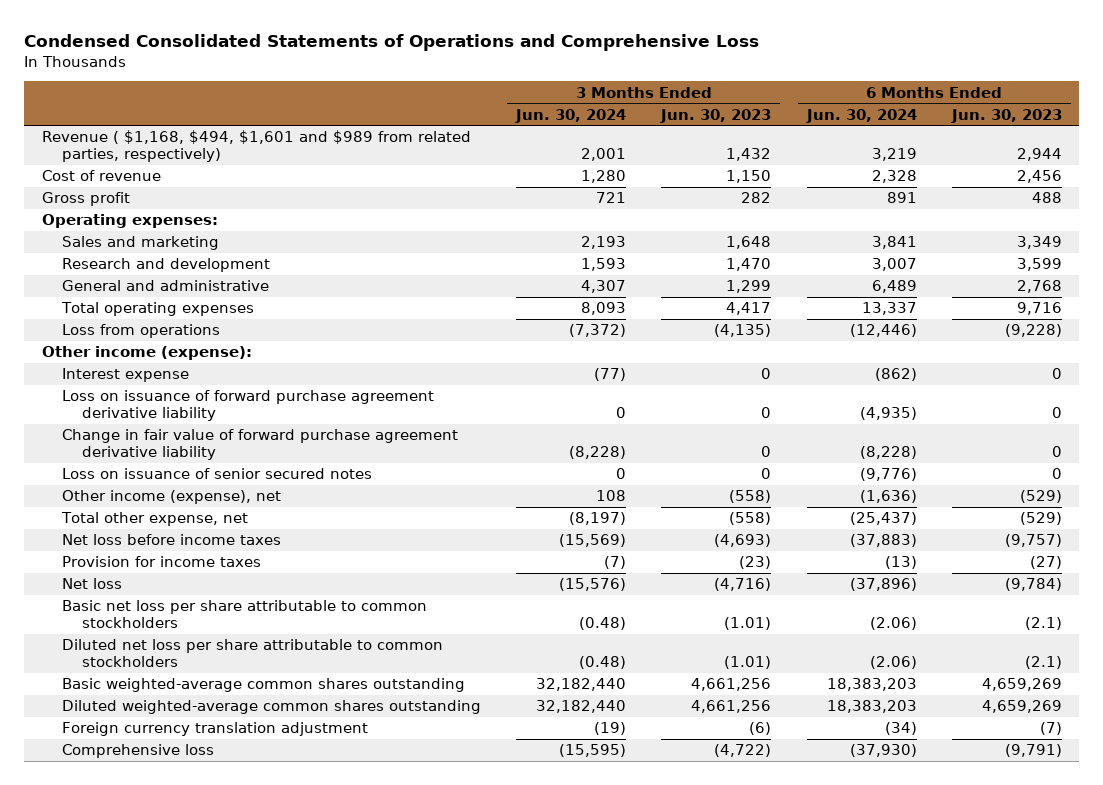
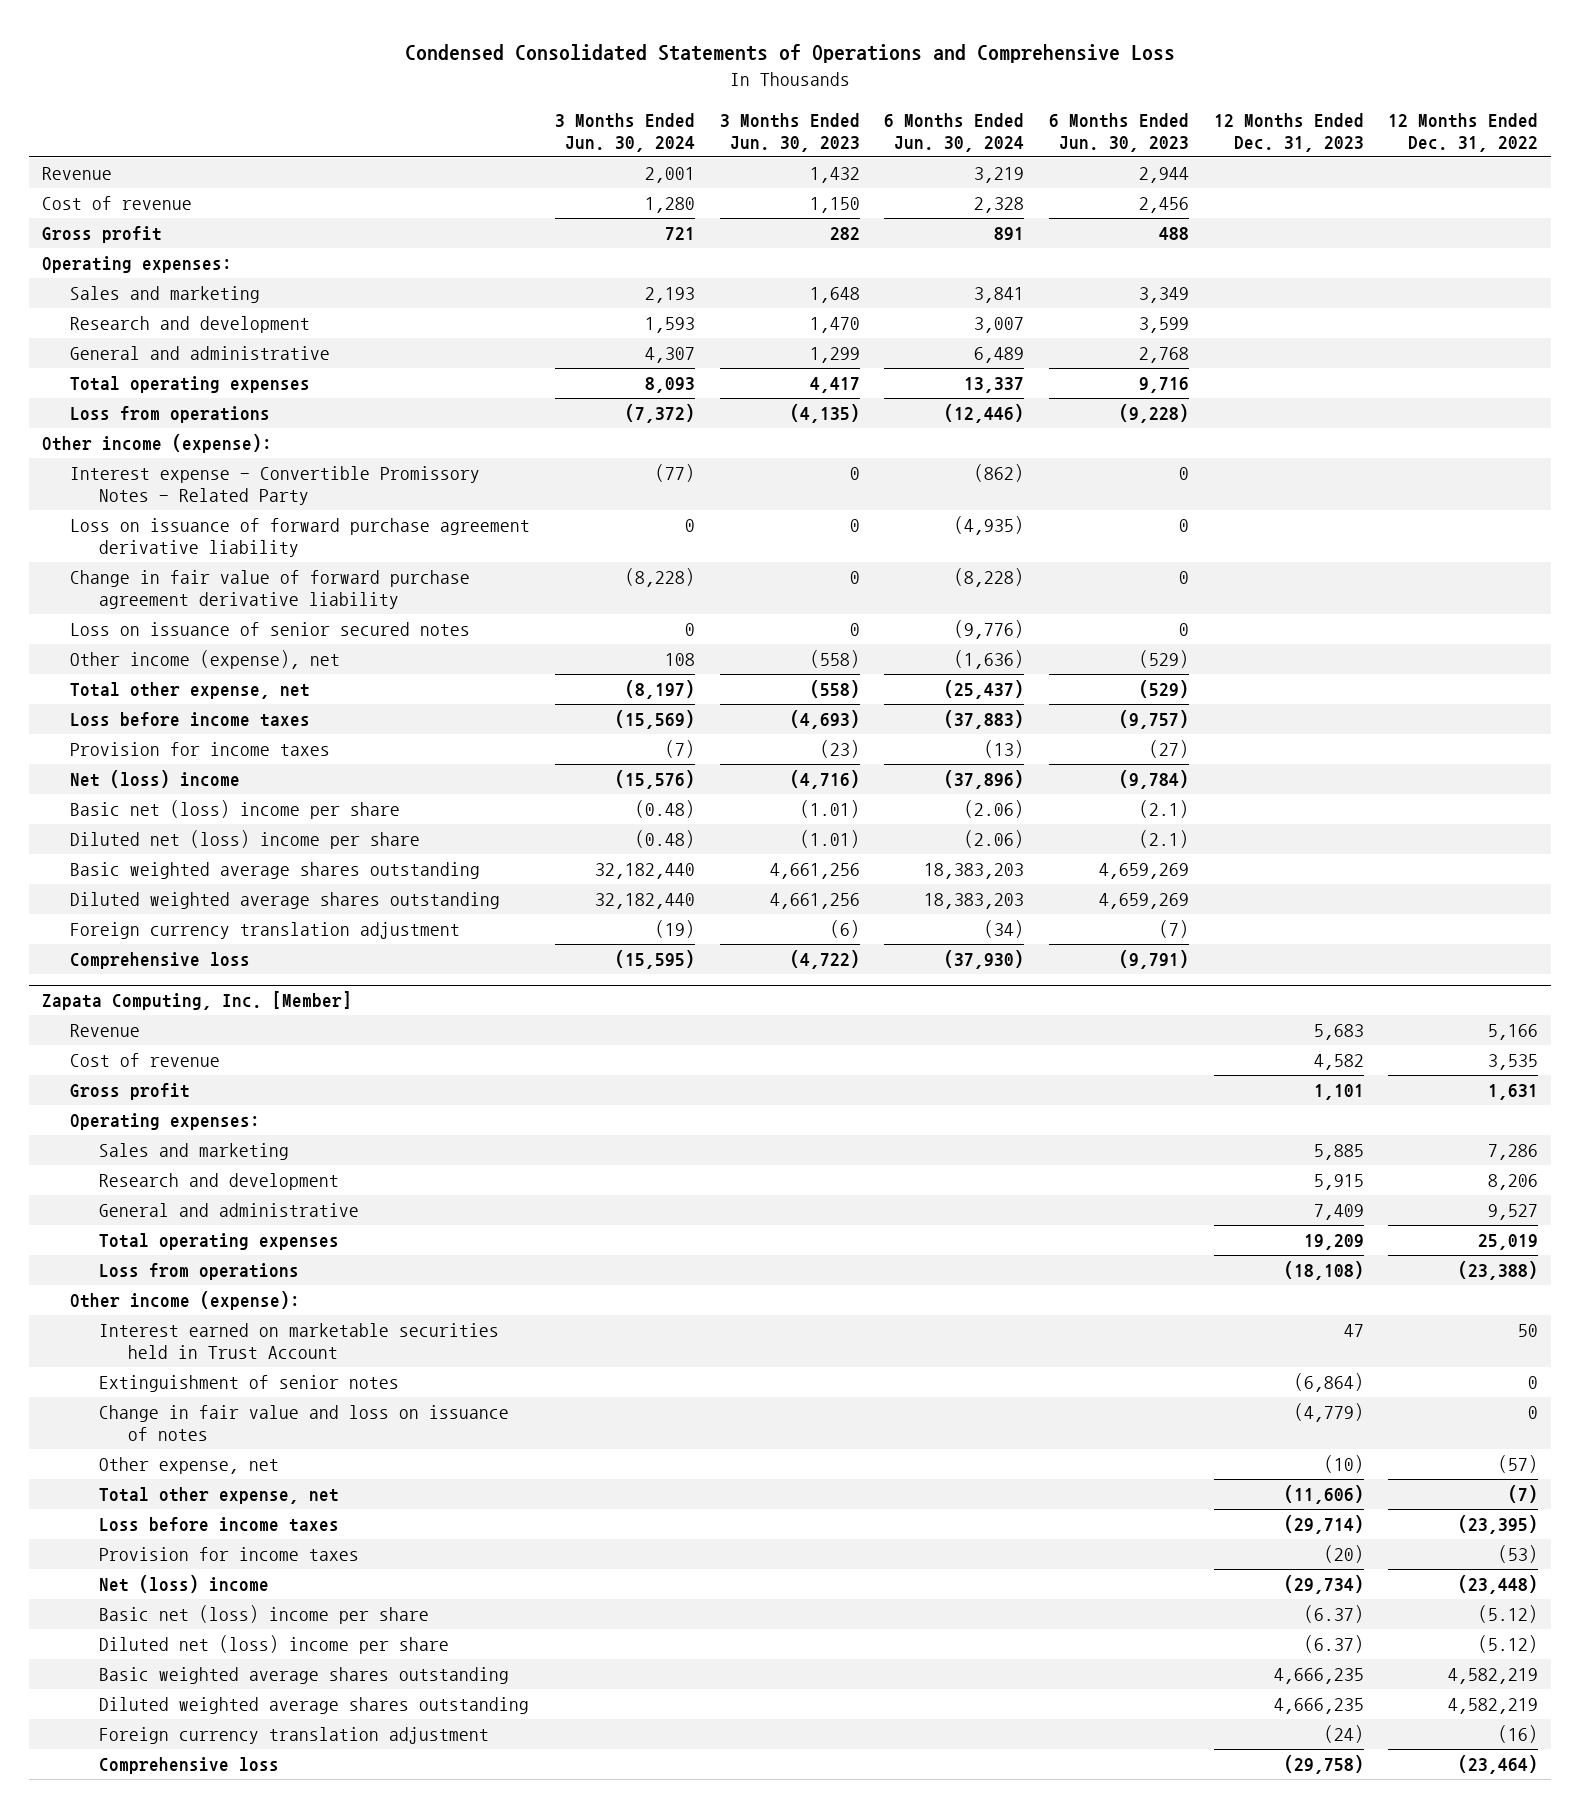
- | 3 Months Ended Jun. 30, 2024 | 3 Months Ended Jun. 30, 2023 | 6 Months Ended Jun. 30, 2024 | 6 Months Ended Jun. 30, 2023
+ | 3 Months Ended Jun. 30, 2024 | 3 Months Ended Jun. 30, 2023 | 6 Months Ended Jun. 30, 2024 | 6 Months Ended Jun. 30, 2023 | 12 Months Ended Dec. 31, 2023 | 12 Months Ended Dec. 31, 2022
- Revenue ( $1,168, $494, $1,601 and $989 from related parties, respectively) | 2,001 | 1,432 | 3,219 | 2,944
+ Revenue | 2,001 | 1,432 | 3,219 | 2,944 | |
- Interest expense | (77) | 0 | (862) | 0
+ Interest expense - Convertible Promissory Notes - Related Party | (77) | 0 | (862) | 0 | |
- Net loss before income taxes | (15,569) | (4,693) | (37,883) | (9,757)
+ Loss before income taxes | (15,569) | (4,693) | (37,883) | (9,757) | |
- Net loss | (15,576) | (4,716) | (37,896) | (9,784)
- Basic net loss per share attributable to common stockholders | (0.48) | (1.01) | (2.06) | (2.1)
- Diluted net loss per share attributable to common stockholders | (0.48) | (1.01) | (2.06) | (2.1)
- Basic weighted-average common shares outstanding | 32,182,440 | 4,661,256 | 18,383,203 | 4,659,269
- Diluted weighted-average common shares outstanding | 32,182,440 | 4,661,256 | 18,383,203 | 4,659,269
+ Net (loss) income | (15,576) | (4,716) | (37,896) | (9,784) | |
+ Basic net (loss) income per share | (0.48) | (1.01) | (2.06) | (2.1) | |
+ Diluted net (loss) income per share | (0.48) | (1.01) | (2.06) | (2.1) | |
+ Basic weighted average shares outstanding | 32,182,440 | 4,661,256 | 18,383,203 | 4,659,269 | |
+ Diluted weighted average shares outstanding | 32,182,440 | 4,661,256 | 18,383,203 | 4,659,269 | |
+ Zapata Computing, Inc. [Member]
+ Revenue | | | | | 5,683 | 5,166
+ Cost of revenue | | | | | 4,582 | 3,535
+ Gross profit | | | | | 1,101 | 1,631
+ Operating expenses:
+ Sales and marketing | | | | | 5,885 | 7,286
+ Research and development | | | | | 5,915 | 8,206
+ General and administrative | | | | | 7,409 | 9,527
+ Total operating expenses | | | | | 19,209 | 25,019
+ Loss from operations | | | | | (18,108) | (23,388)
+ Other income (expense):
+ Interest earned on marketable securities held in Trust Account | | | | | 47 | 50
+ Extinguishment of senior notes | | | | | (6,864) | 0
+ Change in fair value and loss on issuance of notes | | | | | (4,779) | 0
+ Other expense, net | | | | | (10) | (57)
+ Total other expense, net | | | | | (11,606) | (7)
+ Loss before income taxes | | | | | (29,714) | (23,395)
+ Provision for income taxes | | | | | (20) | (53)
+ Net (loss) income | | | | | (29,734) | (23,448)
+ Basic net (loss) income per share | | | | | (6.37) | (5.12)
+ Diluted net (loss) income per share | | | | | (6.37) | (5.12)
+ Basic weighted average shares outstanding | | | | | 4,666,235 | 4,582,219
+ Diluted weighted average shares outstanding | | | | | 4,666,235 | 4,582,219
+ Foreign currency translation adjustment | | | | | (24) | (16)
+ Comprehensive loss | | | | | (29,758) | (23,464)

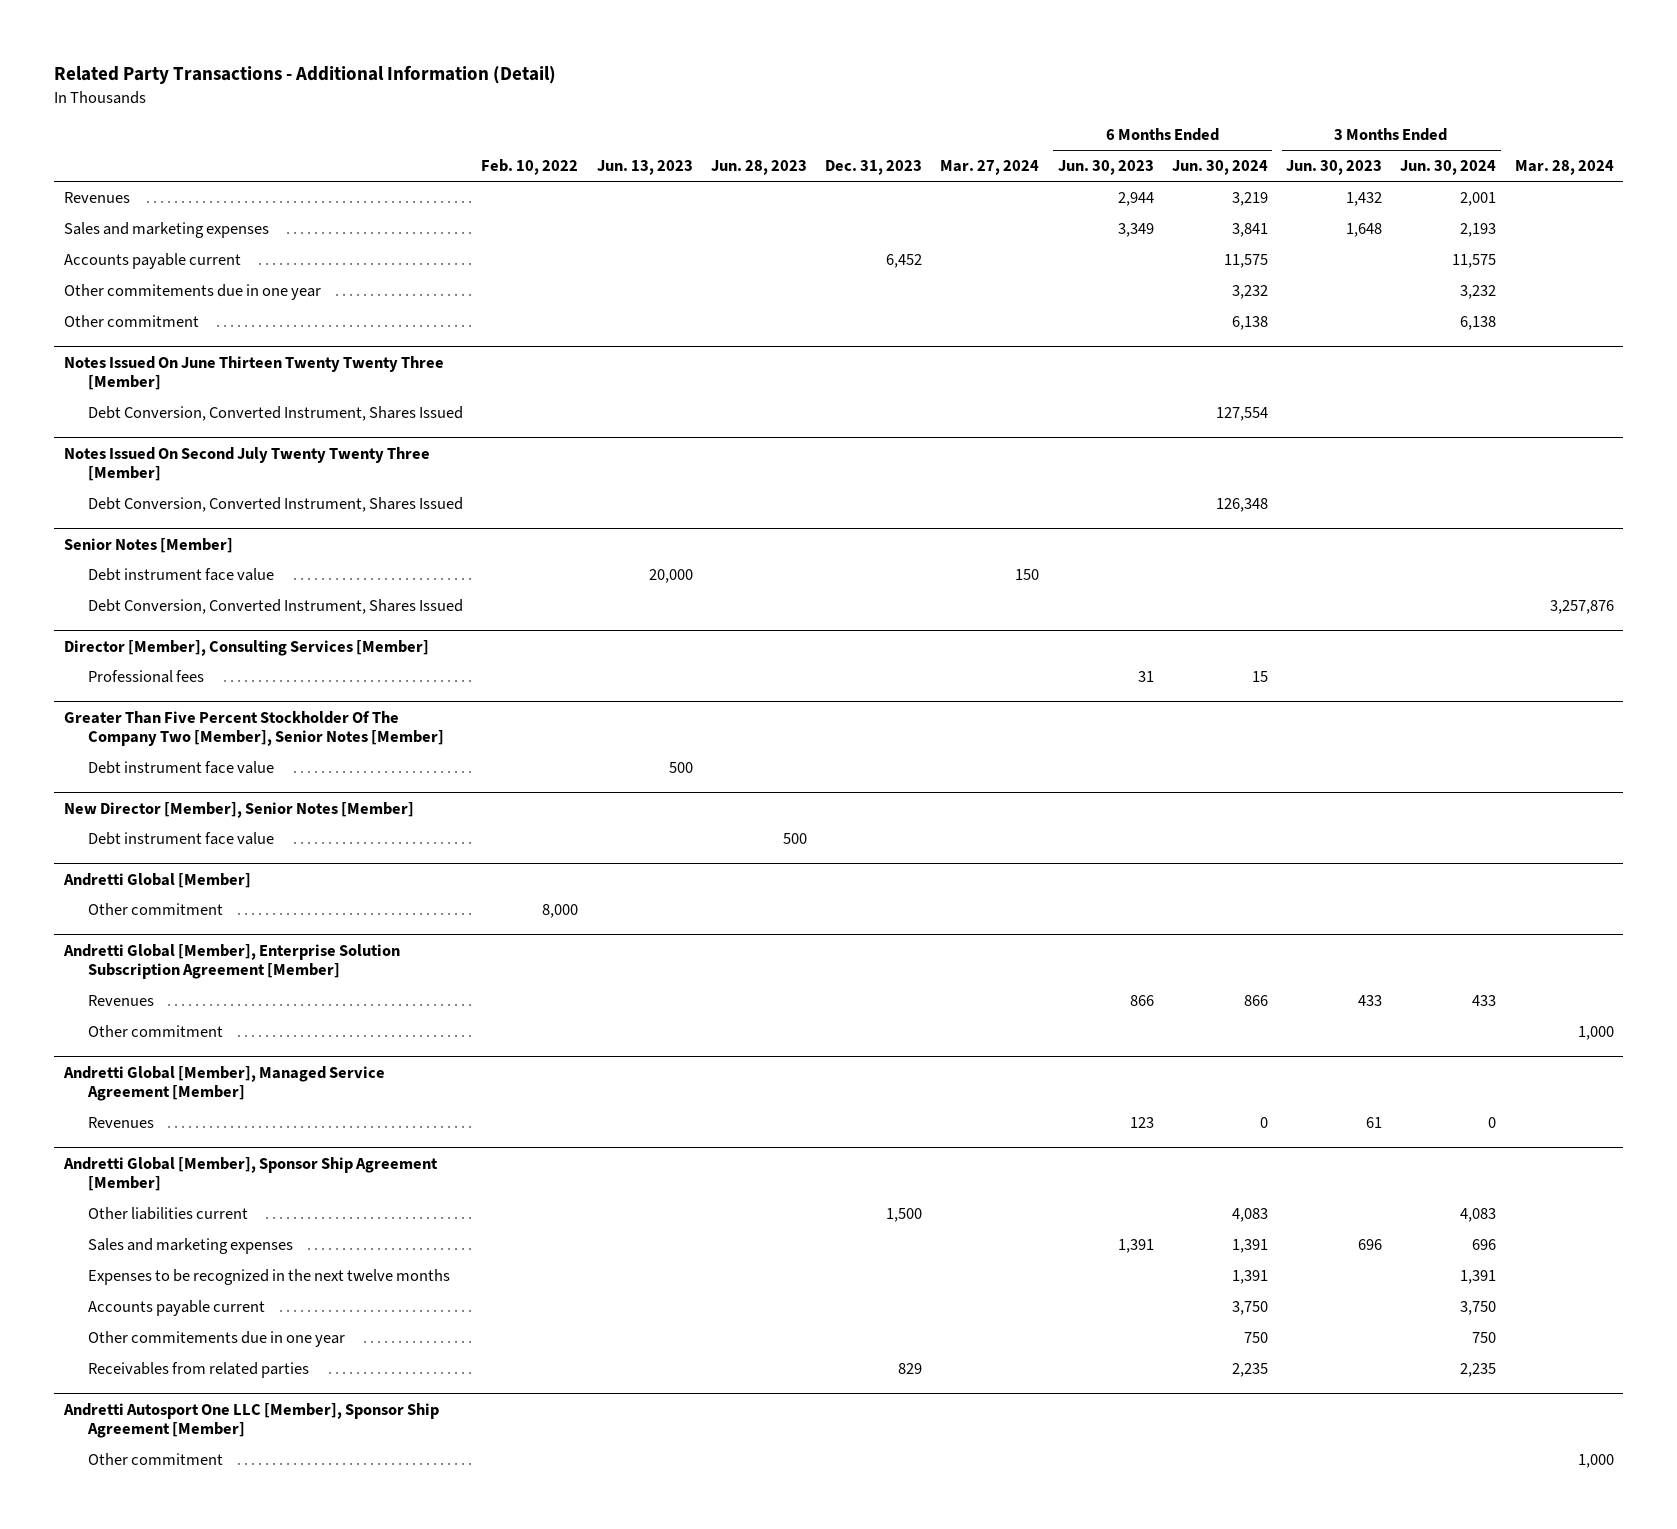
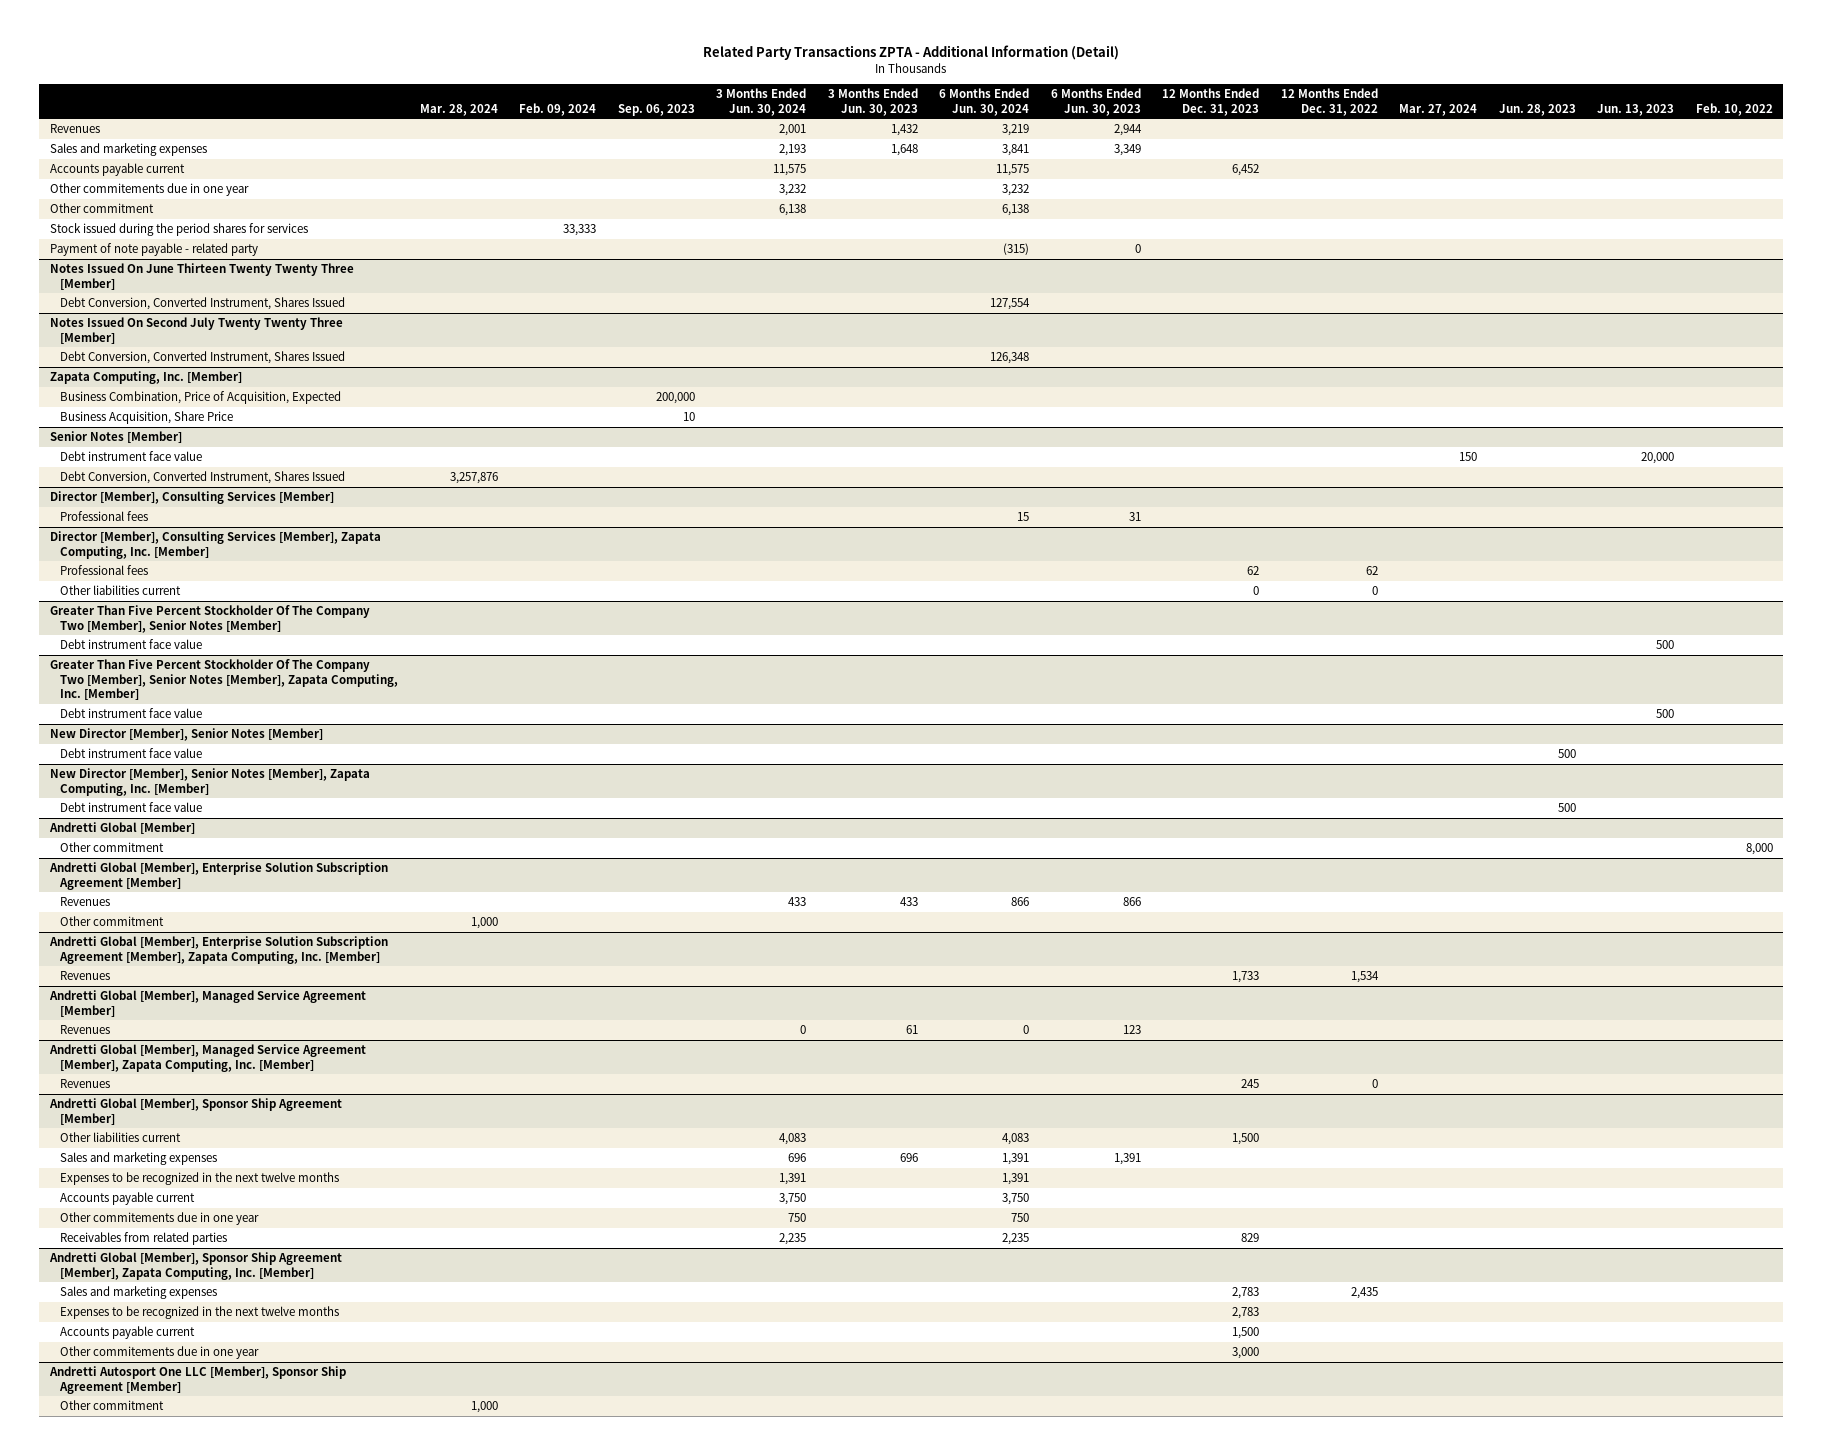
- Related Party Transactions - Additional Information (Detail)
+ Related Party Transactions ZPTA - Additional Information (Detail)
- | Feb. 10, 2022 | Jun. 13, 2023 | Jun. 28, 2023 | Dec. 31, 2023 | Mar. 27, 2024 | 6 Months Ended Jun. 30, 2023 | 6 Months Ended Jun. 30, 2024 | 3 Months Ended Jun. 30, 2023 | 3 Months Ended Jun. 30, 2024 | Mar. 28, 2024
+ | Mar. 28, 2024 | Feb. 09, 2024 | Sep. 06, 2023 | 3 Months Ended Jun. 30, 2024 | 3 Months Ended Jun. 30, 2023 | 6 Months Ended Jun. 30, 2024 | 6 Months Ended Jun. 30, 2023 | 12 Months Ended Dec. 31, 2023 | 12 Months Ended Dec. 31, 2022 | Mar. 27, 2024 | Jun. 28, 2023 | Jun. 13, 2023 | Feb. 10, 2022
+ Stock issued during the period shares for services | | 33,333 | | | | | | | | | | |
+ Payment of note payable - related party | | | | | | (315) | 0 | | | | | |
+ Zapata Computing, Inc. [Member]
+ Business Combination, Price of Acquisition, Expected | | | 200,000 | | | | | | | | | |
+ Business Acquisition, Share Price | | | 10 | | | | | | | | | |
+ Director [Member], Consulting Services [Member], Zapata Computing, Inc. [Member]
+ Professional fees | | | | | | | | 62 | 62 | | | |
+ Other liabilities current | | | | | | | | 0 | 0 | | | |
+ Greater Than Five Percent Stockholder Of The Company Two [Member], Senior Notes [Member], Zapata Computing, Inc. [Member]
+ Debt instrument face value | | | | | | | | | | | | 500 |
+ New Director [Member], Senior Notes [Member], Zapata Computing, Inc. [Member]
+ Debt instrument face value | | | | | | | | | | | 500 | |
+ Andretti Global [Member], Enterprise Solution Subscription Agreement [Member], Zapata Computing, Inc. [Member]
+ Revenues | | | | | | | | 1,733 | 1,534 | | | |
+ Andretti Global [Member], Managed Service Agreement [Member], Zapata Computing, Inc. [Member]
+ Revenues | | | | | | | | 245 | 0 | | | |
+ Andretti Global [Member], Sponsor Ship Agreement [Member], Zapata Computing, Inc. [Member]
+ Sales and marketing expenses | | | | | | | | 2,783 | 2,435 | | | |
+ Expenses to be recognized in the next twelve months | | | | | | | | 2,783 | | | | |
+ Accounts payable current | | | | | | | | 1,500 | | | | |
+ Other commitements due in one year | | | | | | | | 3,000 | | | | |

